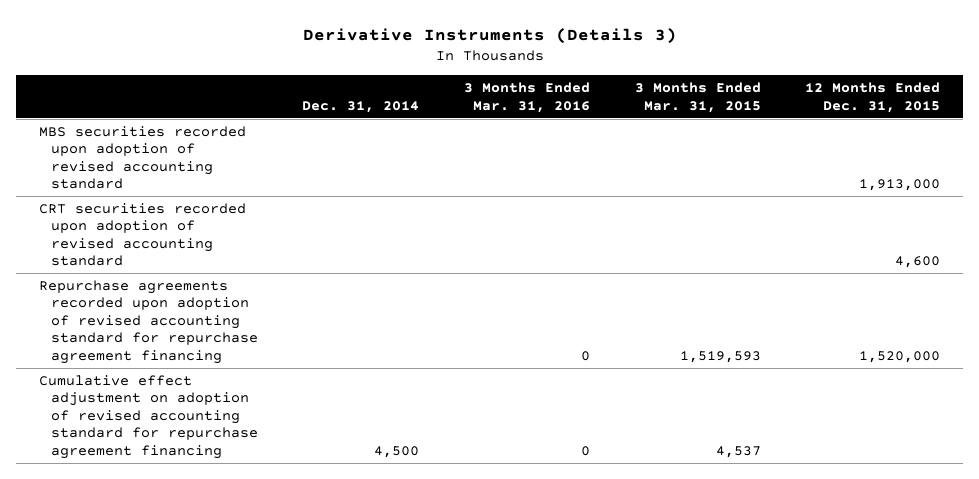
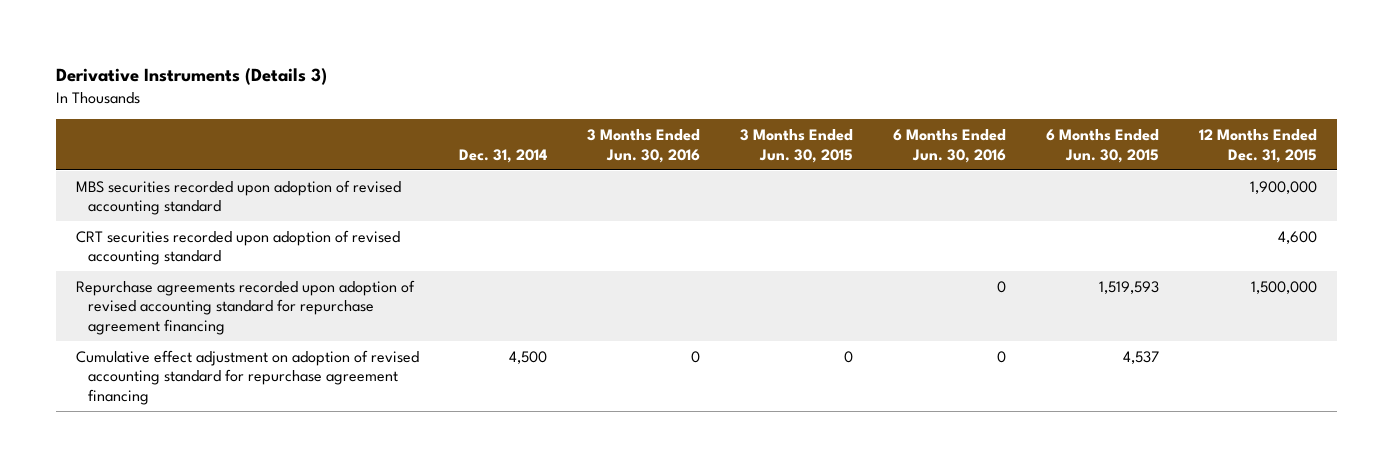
- | Dec. 31, 2014 | 3 Months Ended Mar. 31, 2016 | 3 Months Ended Mar. 31, 2015 | 12 Months Ended Dec. 31, 2015
+ | Dec. 31, 2014 | 3 Months Ended Jun. 30, 2016 | 3 Months Ended Jun. 30, 2015 | 6 Months Ended Jun. 30, 2016 | 6 Months Ended Jun. 30, 2015 | 12 Months Ended Dec. 31, 2015
- MBS securities recorded upon adoption of revised accounting standard | | | | 1,913,000
+ MBS securities recorded upon adoption of revised accounting standard | | | | | | 1,900,000
- Repurchase agreements recorded upon adoption of revised accounting standard for repurchase agreement financing | | 0 | 1,519,593 | 1,520,000
+ Repurchase agreements recorded upon adoption of revised accounting standard for repurchase agreement financing | | | | 0 | 1,519,593 | 1,500,000

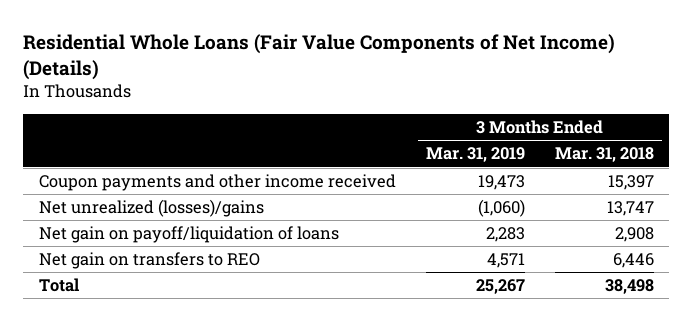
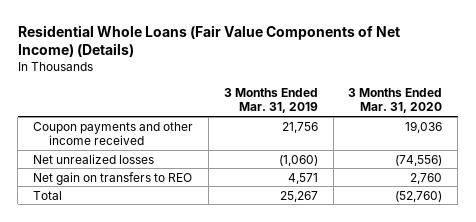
- | 3 Months Ended Mar. 31, 2019 | 3 Months Ended Mar. 31, 2018
+ | 3 Months Ended Mar. 31, 2019 | 3 Months Ended Mar. 31, 2020
- Coupon payments and other income received | 19,473 | 15,397
- Net unrealized (losses)/gains | (1,060) | 13,747
- Net gain on payoff/liquidation of loans | 2,283 | 2,908
+ Coupon payments and other income received | 21,756 | 19,036
+ Net unrealized losses | (1,060) | (74,556)

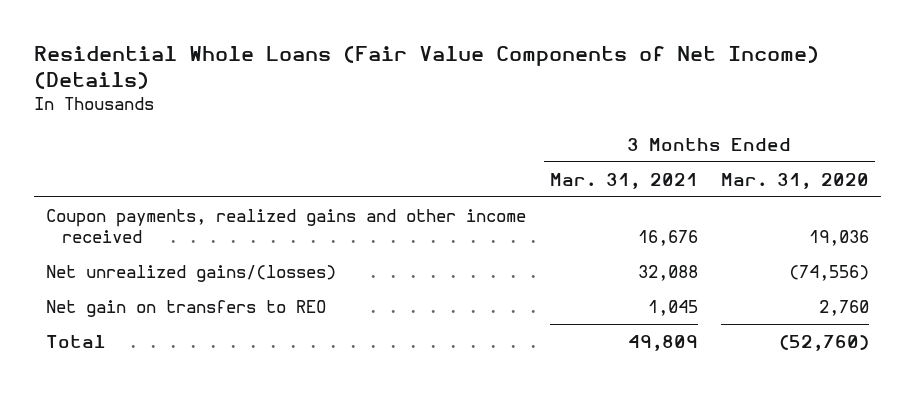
- | 3 Months Ended Mar. 31, 2019 | 3 Months Ended Mar. 31, 2020
+ | 3 Months Ended Mar. 31, 2021 | 3 Months Ended Mar. 31, 2020
- Coupon payments and other income received | 21,756 | 19,036
- Net unrealized losses | (1,060) | (74,556)
+ Coupon payments, realized gains and other income received | 16,676 | 19,036
+ Net unrealized gains/(losses) | 32,088 | (74,556)

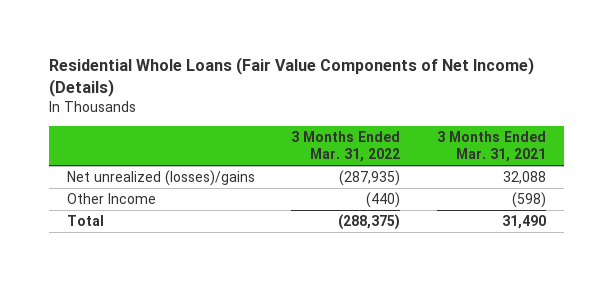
- | 3 Months Ended Mar. 31, 2021 | 3 Months Ended Mar. 31, 2020
+ | 3 Months Ended Mar. 31, 2022 | 3 Months Ended Mar. 31, 2021
- Coupon payments, realized gains and other income received | 16,676 | 19,036
- Net unrealized gains/(losses) | 32,088 | (74,556)
- Net gain on transfers to REO | 1,045 | 2,760
- Total | 49,809 | (52,760)
+ Net unrealized (losses)/gains | (287,935) | 32,088
+ Other Income | (440) | (598)
+ Total | (288,375) | 31,490

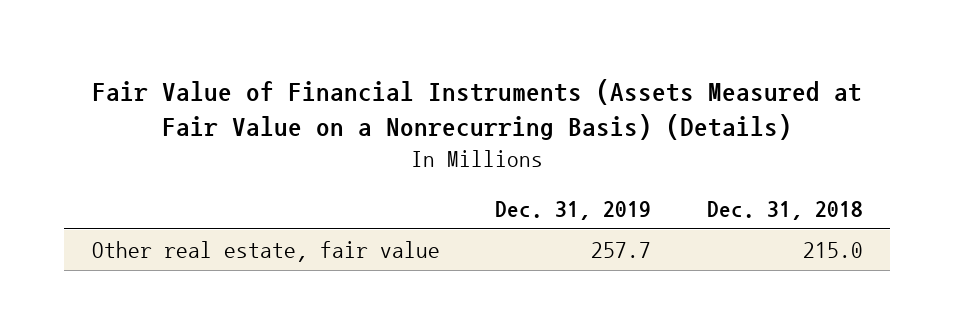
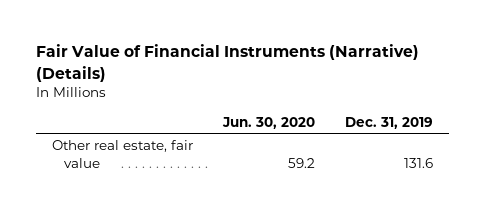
- Fair Value of Financial Instruments (Assets Measured at Fair Value on a Nonrecurring Basis) (Details)
+ Fair Value of Financial Instruments (Narrative) (Details)
- | Dec. 31, 2019 | Dec. 31, 2018
+ | Jun. 30, 2020 | Dec. 31, 2019
- Other real estate, fair value | 257.7 | 215.0
+ Other real estate, fair value | 59.2 | 131.6

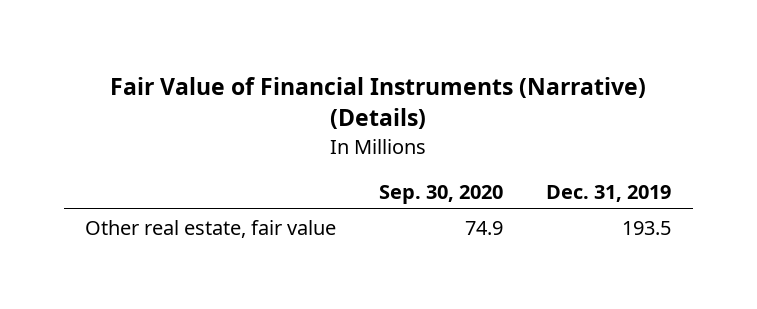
- | Jun. 30, 2020 | Dec. 31, 2019
+ | Sep. 30, 2020 | Dec. 31, 2019
- Other real estate, fair value | 59.2 | 131.6
+ Other real estate, fair value | 74.9 | 193.5

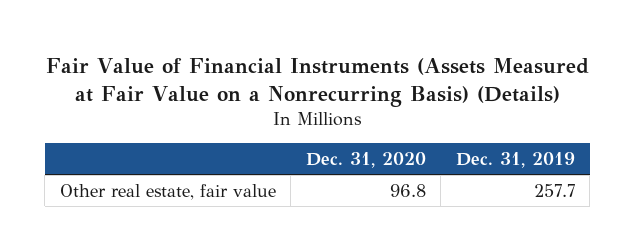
- Fair Value of Financial Instruments (Narrative) (Details)
+ Fair Value of Financial Instruments (Assets Measured at Fair Value on a Nonrecurring Basis) (Details)
- | Sep. 30, 2020 | Dec. 31, 2019
+ | Dec. 31, 2020 | Dec. 31, 2019
- Other real estate, fair value | 74.9 | 193.5
+ Other real estate, fair value | 96.8 | 257.7

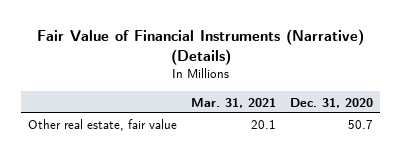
- Fair Value of Financial Instruments (Assets Measured at Fair Value on a Nonrecurring Basis) (Details)
+ Fair Value of Financial Instruments (Narrative) (Details)
- | Dec. 31, 2020 | Dec. 31, 2019
+ | Mar. 31, 2021 | Dec. 31, 2020
- Other real estate, fair value | 96.8 | 257.7
+ Other real estate, fair value | 20.1 | 50.7

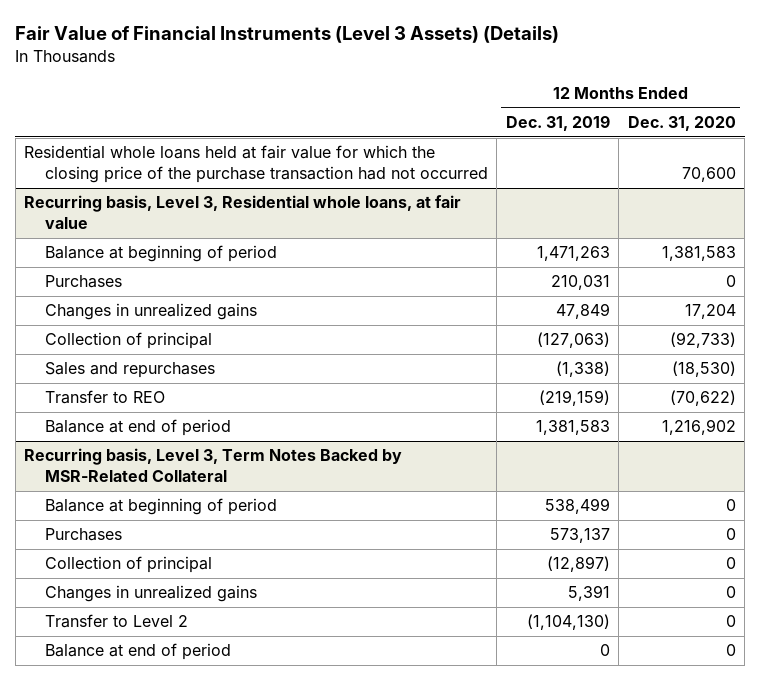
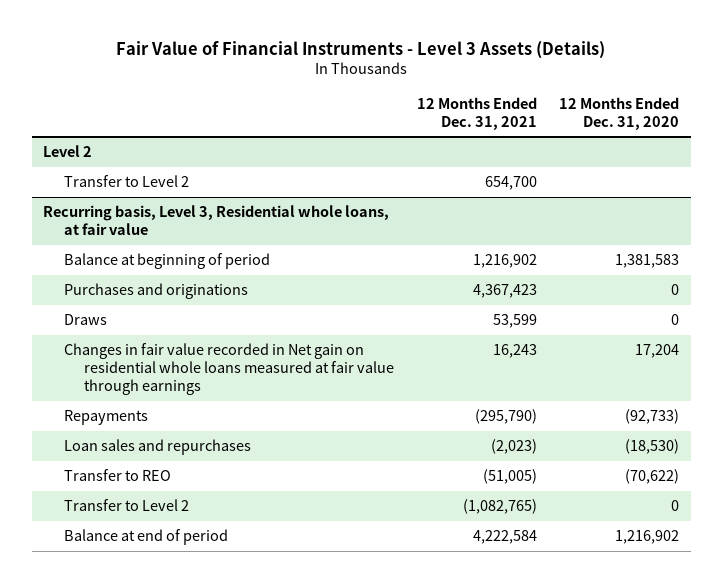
- Fair Value of Financial Instruments (Level 3 Assets) (Details)
+ Fair Value of Financial Instruments - Level 3 Assets (Details)
- | 12 Months Ended Dec. 31, 2019 | 12 Months Ended Dec. 31, 2020
+ | 12 Months Ended Dec. 31, 2021 | 12 Months Ended Dec. 31, 2020
- Residential whole loans held at fair value for which the closing price of the purchase transaction had not occurred | | 70,600
+ Level 2
+ Transfer to Level 2 | 654,700 |
@ Recurring basis, Level 3, Residential whole loans, at fair value
- Purchases | 210,031 | 0
- Changes in unrealized gains | 47,849 | 17,204
- Collection of principal | (127,063) | (92,733)
- Sales and repurchases | (1,338) | (18,530)
+ Purchases and originations | 4,367,423 | 0
+ Draws | 53,599 | 0
+ Changes in fair value recorded in Net gain on residential whole loans measured at fair value through earnings | 16,243 | 17,204
+ Repayments | (295,790) | (92,733)
+ Loan sales and repurchases | (2,023) | (18,530)
- Recurring basis, Level 3, Term Notes Backed by MSR-Related Collateral
- Balance at beginning of period | 538,499 | 0
- Purchases | 573,137 | 0
- Collection of principal | (12,897) | 0
- Changes in unrealized gains | 5,391 | 0
- Balance at end of period | 0 | 0
@ Recurring basis, Level 3, Residential whole loans, at fair value
moved down: Balance at end of period | 4,222,584 | 1,216,902

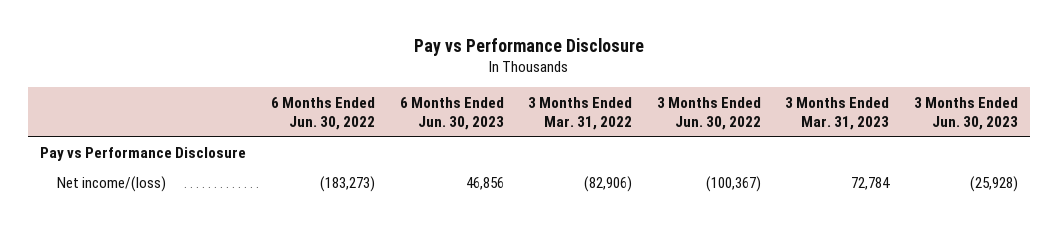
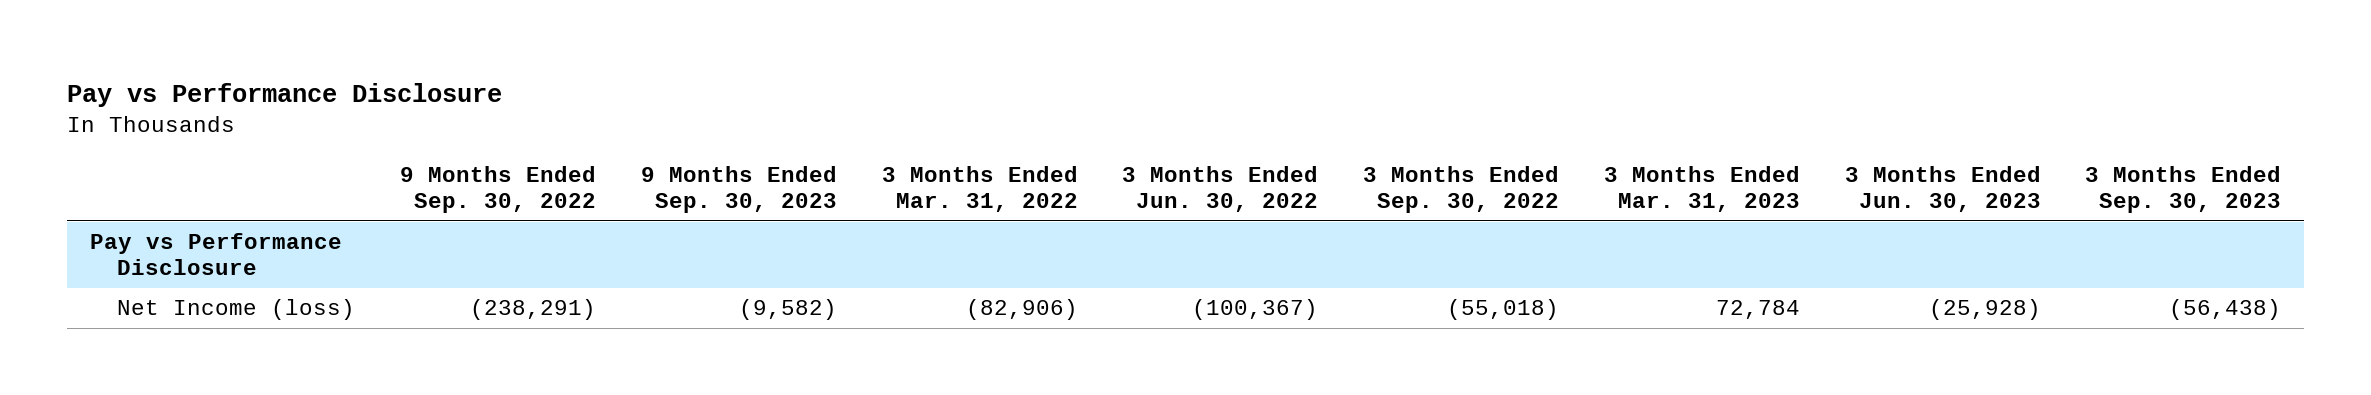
- | 6 Months Ended Jun. 30, 2022 | 6 Months Ended Jun. 30, 2023 | 3 Months Ended Mar. 31, 2022 | 3 Months Ended Jun. 30, 2022 | 3 Months Ended Mar. 31, 2023 | 3 Months Ended Jun. 30, 2023
+ | 9 Months Ended Sep. 30, 2022 | 9 Months Ended Sep. 30, 2023 | 3 Months Ended Mar. 31, 2022 | 3 Months Ended Jun. 30, 2022 | 3 Months Ended Sep. 30, 2022 | 3 Months Ended Mar. 31, 2023 | 3 Months Ended Jun. 30, 2023 | 3 Months Ended Sep. 30, 2023
- Net income/(loss) | (183,273) | 46,856 | (82,906) | (100,367) | 72,784 | (25,928)
+ Net Income (loss) | (238,291) | (9,582) | (82,906) | (100,367) | (55,018) | 72,784 | (25,928) | (56,438)

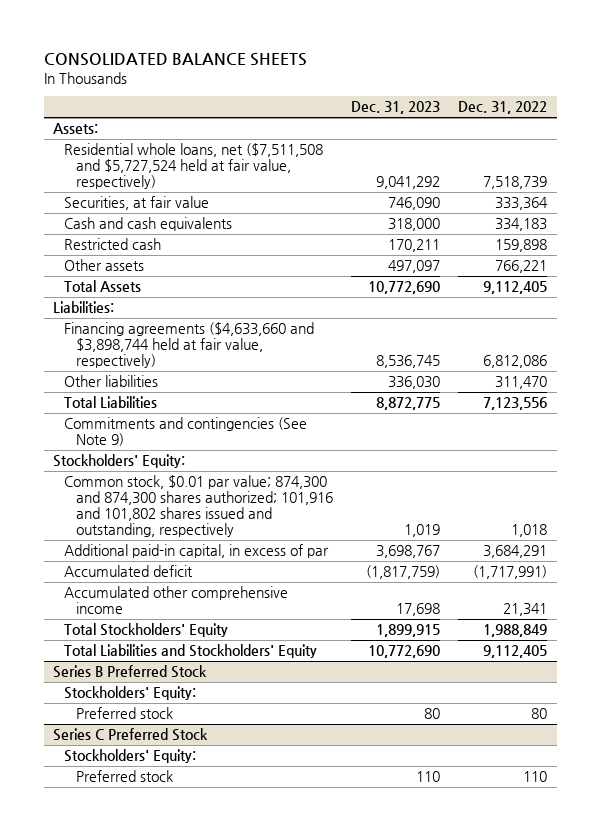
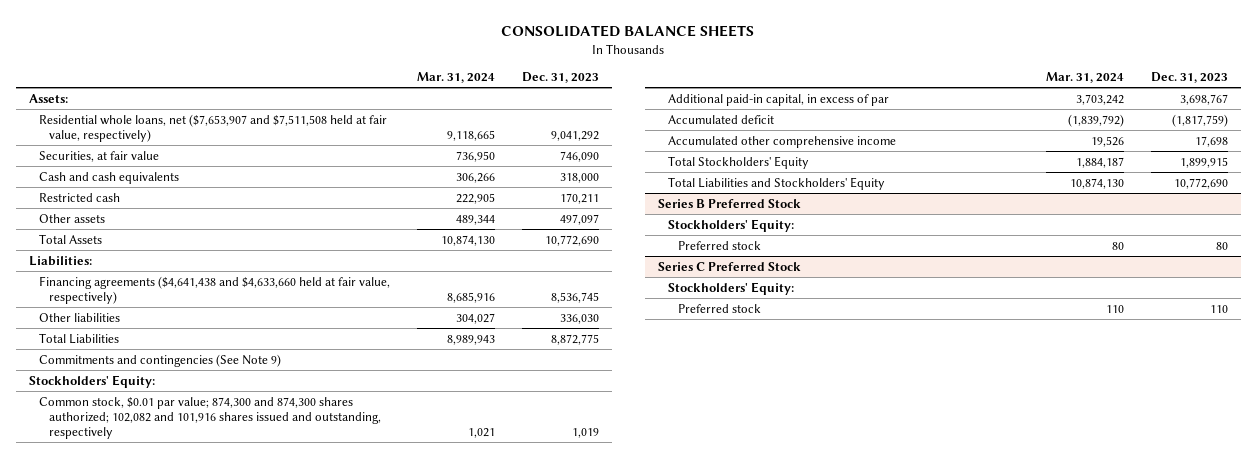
- | Dec. 31, 2023 | Dec. 31, 2022
+ | Mar. 31, 2024 | Dec. 31, 2023
- Residential whole loans, net ($7,511,508 and $5,727,524 held at fair value, respectively) | 9,041,292 | 7,518,739
+ Residential whole loans, net ($7,653,907 and $7,511,508 held at fair value, respectively) | 9,118,665 | 9,041,292
- Financing agreements ($4,633,660 and $3,898,744 held at fair value, respectively) | 8,536,745 | 6,812,086
+ Financing agreements ($4,641,438 and $4,633,660 held at fair value, respectively) | 8,685,916 | 8,536,745
- Common stock, $0.01 par value; 874,300 and 874,300 shares authorized; 101,916 and 101,802 shares issued and outstanding, respectively | 1,019 | 1,018
+ Common stock, $0.01 par value; 874,300 and 874,300 shares authorized; 102,082 and 101,916 shares issued and outstanding, respectively | 1,021 | 1,019

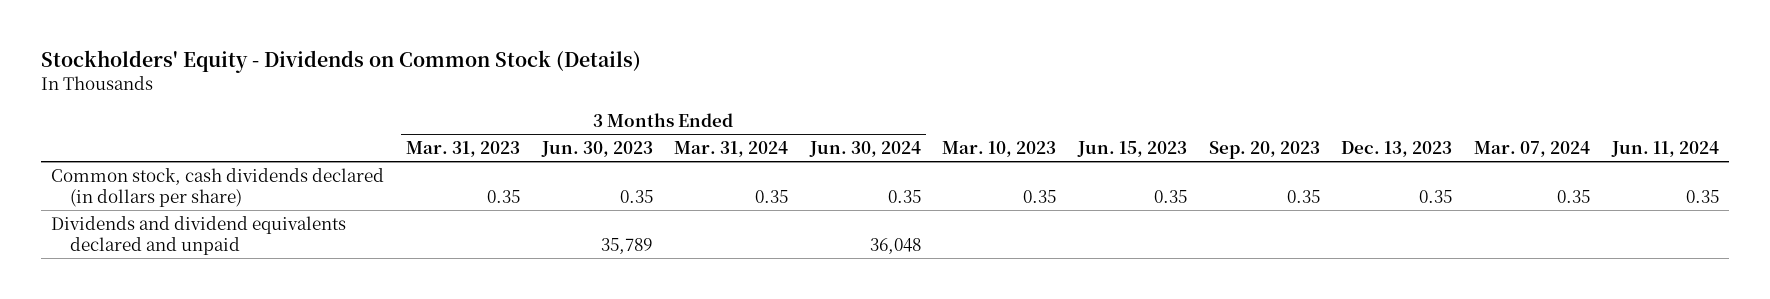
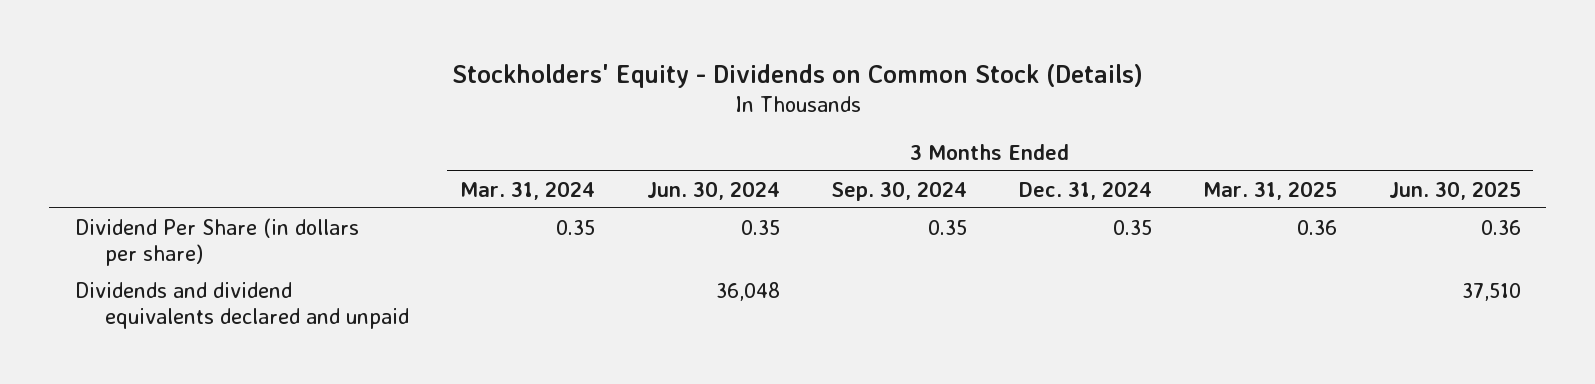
- | 3 Months Ended Mar. 31, 2023 | 3 Months Ended Jun. 30, 2023 | 3 Months Ended Mar. 31, 2024 | 3 Months Ended Jun. 30, 2024 | Mar. 10, 2023 | Jun. 15, 2023 | Sep. 20, 2023 | Dec. 13, 2023 | Mar. 07, 2024 | Jun. 11, 2024
+ | 3 Months Ended Mar. 31, 2024 | 3 Months Ended Jun. 30, 2024 | 3 Months Ended Sep. 30, 2024 | 3 Months Ended Dec. 31, 2024 | 3 Months Ended Mar. 31, 2025 | 3 Months Ended Jun. 30, 2025
- Common stock, cash dividends declared (in dollars per share) | 0.35 | 0.35 | 0.35 | 0.35 | 0.35 | 0.35 | 0.35 | 0.35 | 0.35 | 0.35
+ Dividend Per Share (in dollars per share) | 0.35 | 0.35 | 0.35 | 0.35 | 0.36 | 0.36

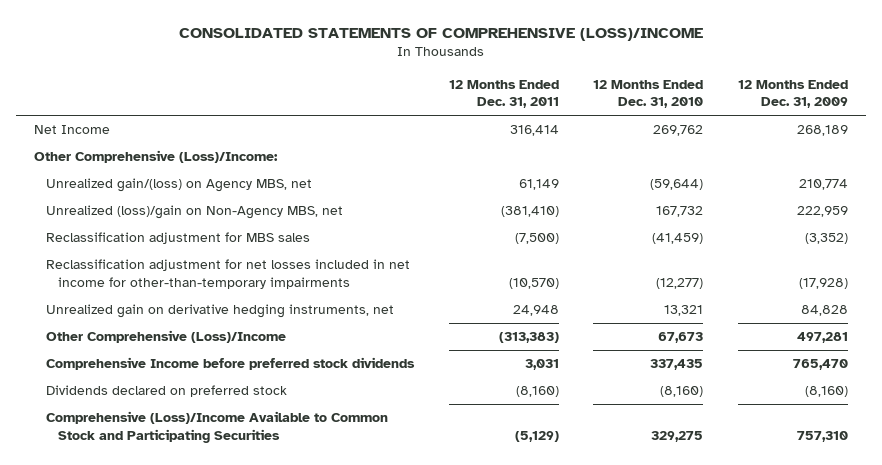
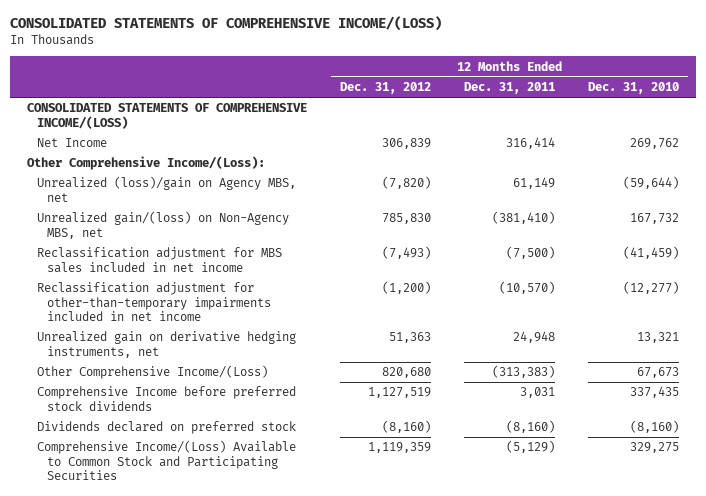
- CONSOLIDATED STATEMENTS OF COMPREHENSIVE (LOSS)/INCOME
+ CONSOLIDATED STATEMENTS OF COMPREHENSIVE INCOME/(LOSS)
- | 12 Months Ended Dec. 31, 2011 | 12 Months Ended Dec. 31, 2010 | 12 Months Ended Dec. 31, 2009
+ | 12 Months Ended Dec. 31, 2012 | 12 Months Ended Dec. 31, 2011 | 12 Months Ended Dec. 31, 2010
+ CONSOLIDATED STATEMENTS OF COMPREHENSIVE INCOME/(LOSS)
- Other Comprehensive (Loss)/Income:
- Unrealized gain/(loss) on Agency MBS, net | 61,149 | (59,644) | 210,774
- Unrealized (loss)/gain on Non-Agency MBS, net | (381,410) | 167,732 | 222,959
- Reclassification adjustment for MBS sales | (7,500) | (41,459) | (3,352)
- Reclassification adjustment for net losses included in net income for other-than-temporary impairments | (10,570) | (12,277) | (17,928)
+ Other Comprehensive Income/(Loss):
+ Unrealized (loss)/gain on Agency MBS, net | (7,820) | 61,149 | (59,644)
+ Unrealized gain/(loss) on Non-Agency MBS, net | 785,830 | (381,410) | 167,732
+ Reclassification adjustment for MBS sales included in net income | (7,493) | (7,500) | (41,459)
+ Reclassification adjustment for other-than-temporary impairments included in net income | (1,200) | (10,570) | (12,277)
- Other Comprehensive (Loss)/Income | (313,383) | 67,673 | 497,281
+ Other Comprehensive Income/(Loss) | 820,680 | (313,383) | 67,673
- Comprehensive (Loss)/Income Available to Common Stock and Participating Securities | (5,129) | 329,275 | 757,310
+ Comprehensive Income/(Loss) Available to Common Stock and Participating Securities | 1,119,359 | (5,129) | 329,275

